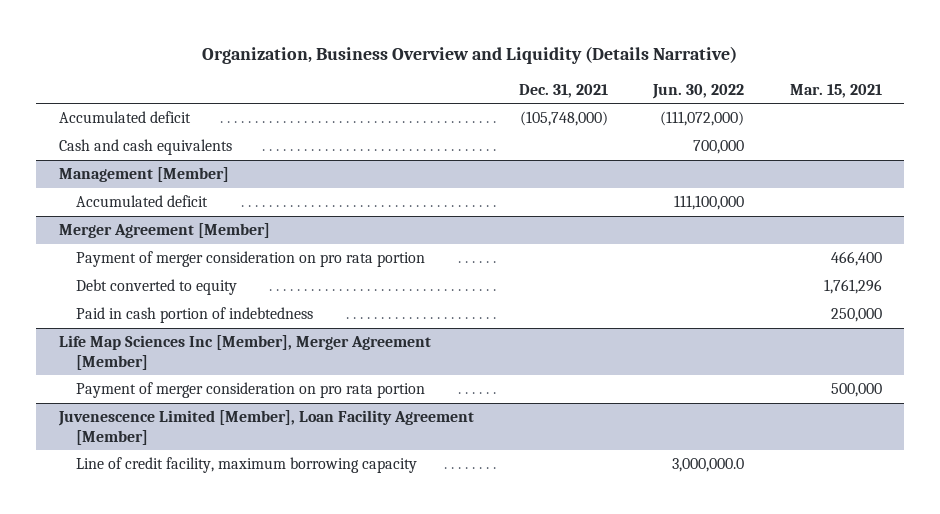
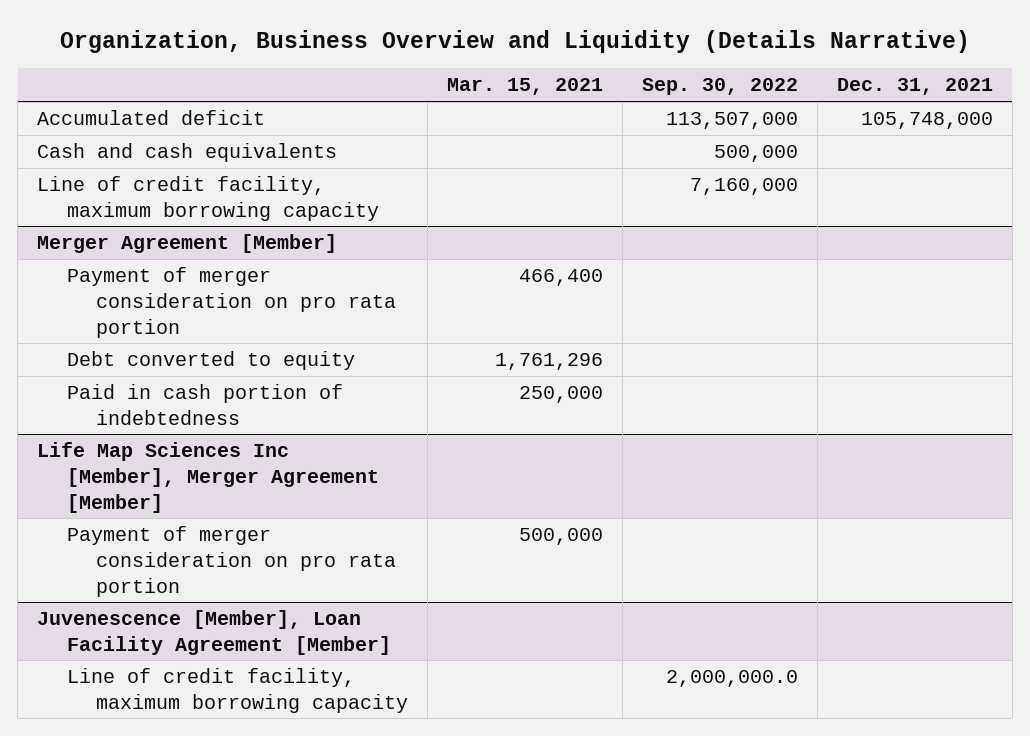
- | Dec. 31, 2021 | Jun. 30, 2022 | Mar. 15, 2021
+ | Mar. 15, 2021 | Sep. 30, 2022 | Dec. 31, 2021
- Accumulated deficit | (105,748,000) | (111,072,000) |
+ Accumulated deficit | | 113,507,000 | 105,748,000
- Management [Member]
- Accumulated deficit | | 111,100,000 |
+ Line of credit facility, maximum borrowing capacity | | 7,160,000 |
- Juvenescence Limited [Member], Loan Facility Agreement [Member]
+ Juvenescence [Member], Loan Facility Agreement [Member]

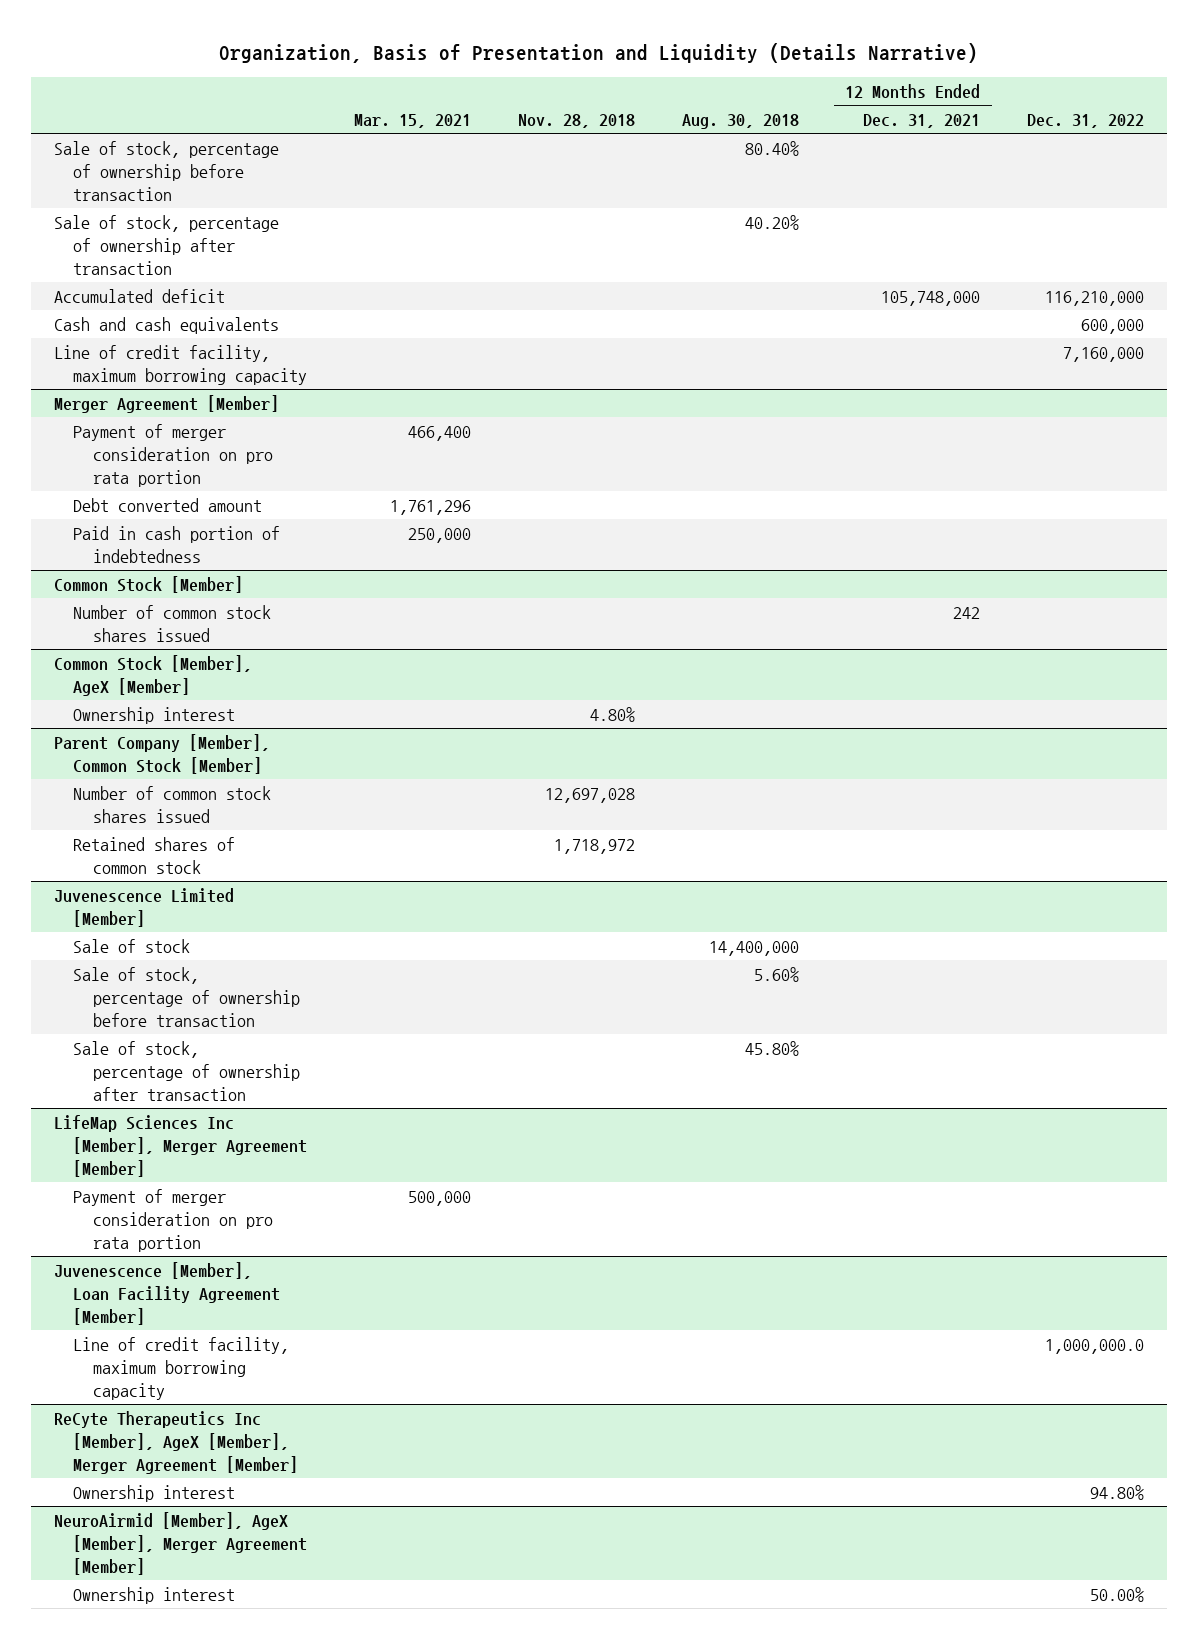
- Organization, Business Overview and Liquidity (Details Narrative)
+ Organization, Basis of Presentation and Liquidity (Details Narrative)
- | Mar. 15, 2021 | Sep. 30, 2022 | Dec. 31, 2021
+ | Mar. 15, 2021 | Nov. 28, 2018 | Aug. 30, 2018 | 12 Months Ended Dec. 31, 2021 | Dec. 31, 2022
+ Sale of stock, percentage of ownership before transaction | | | 80.40% | |
+ Sale of stock, percentage of ownership after transaction | | | 40.20% | |
@ Merger Agreement [Member]
- Debt converted to equity | 1,761,296 | |
+ Debt converted amount | 1,761,296 | | | |
- Life Map Sciences Inc [Member], Merger Agreement [Member]
+ Common Stock [Member]
+ Number of common stock shares issued | | | | 242 |
+ Common Stock [Member], AgeX [Member]
+ Ownership interest | | 4.80% | | |
+ Parent Company [Member], Common Stock [Member]
+ Number of common stock shares issued | | 12,697,028 | | |
+ Retained shares of common stock | | 1,718,972 | | |
+ Juvenescence Limited [Member]
+ Sale of stock | | | 14,400,000 | |
+ Sale of stock, percentage of ownership before transaction | | | 5.60% | |
+ Sale of stock, percentage of ownership after transaction | | | 45.80% | |
+ LifeMap Sciences Inc [Member], Merger Agreement [Member]
+ ReCyte Therapeutics Inc [Member], AgeX [Member], Merger Agreement [Member]
+ Ownership interest | | | | | 94.80%
+ NeuroAirmid [Member], AgeX [Member], Merger Agreement [Member]
+ Ownership interest | | | | | 50.00%

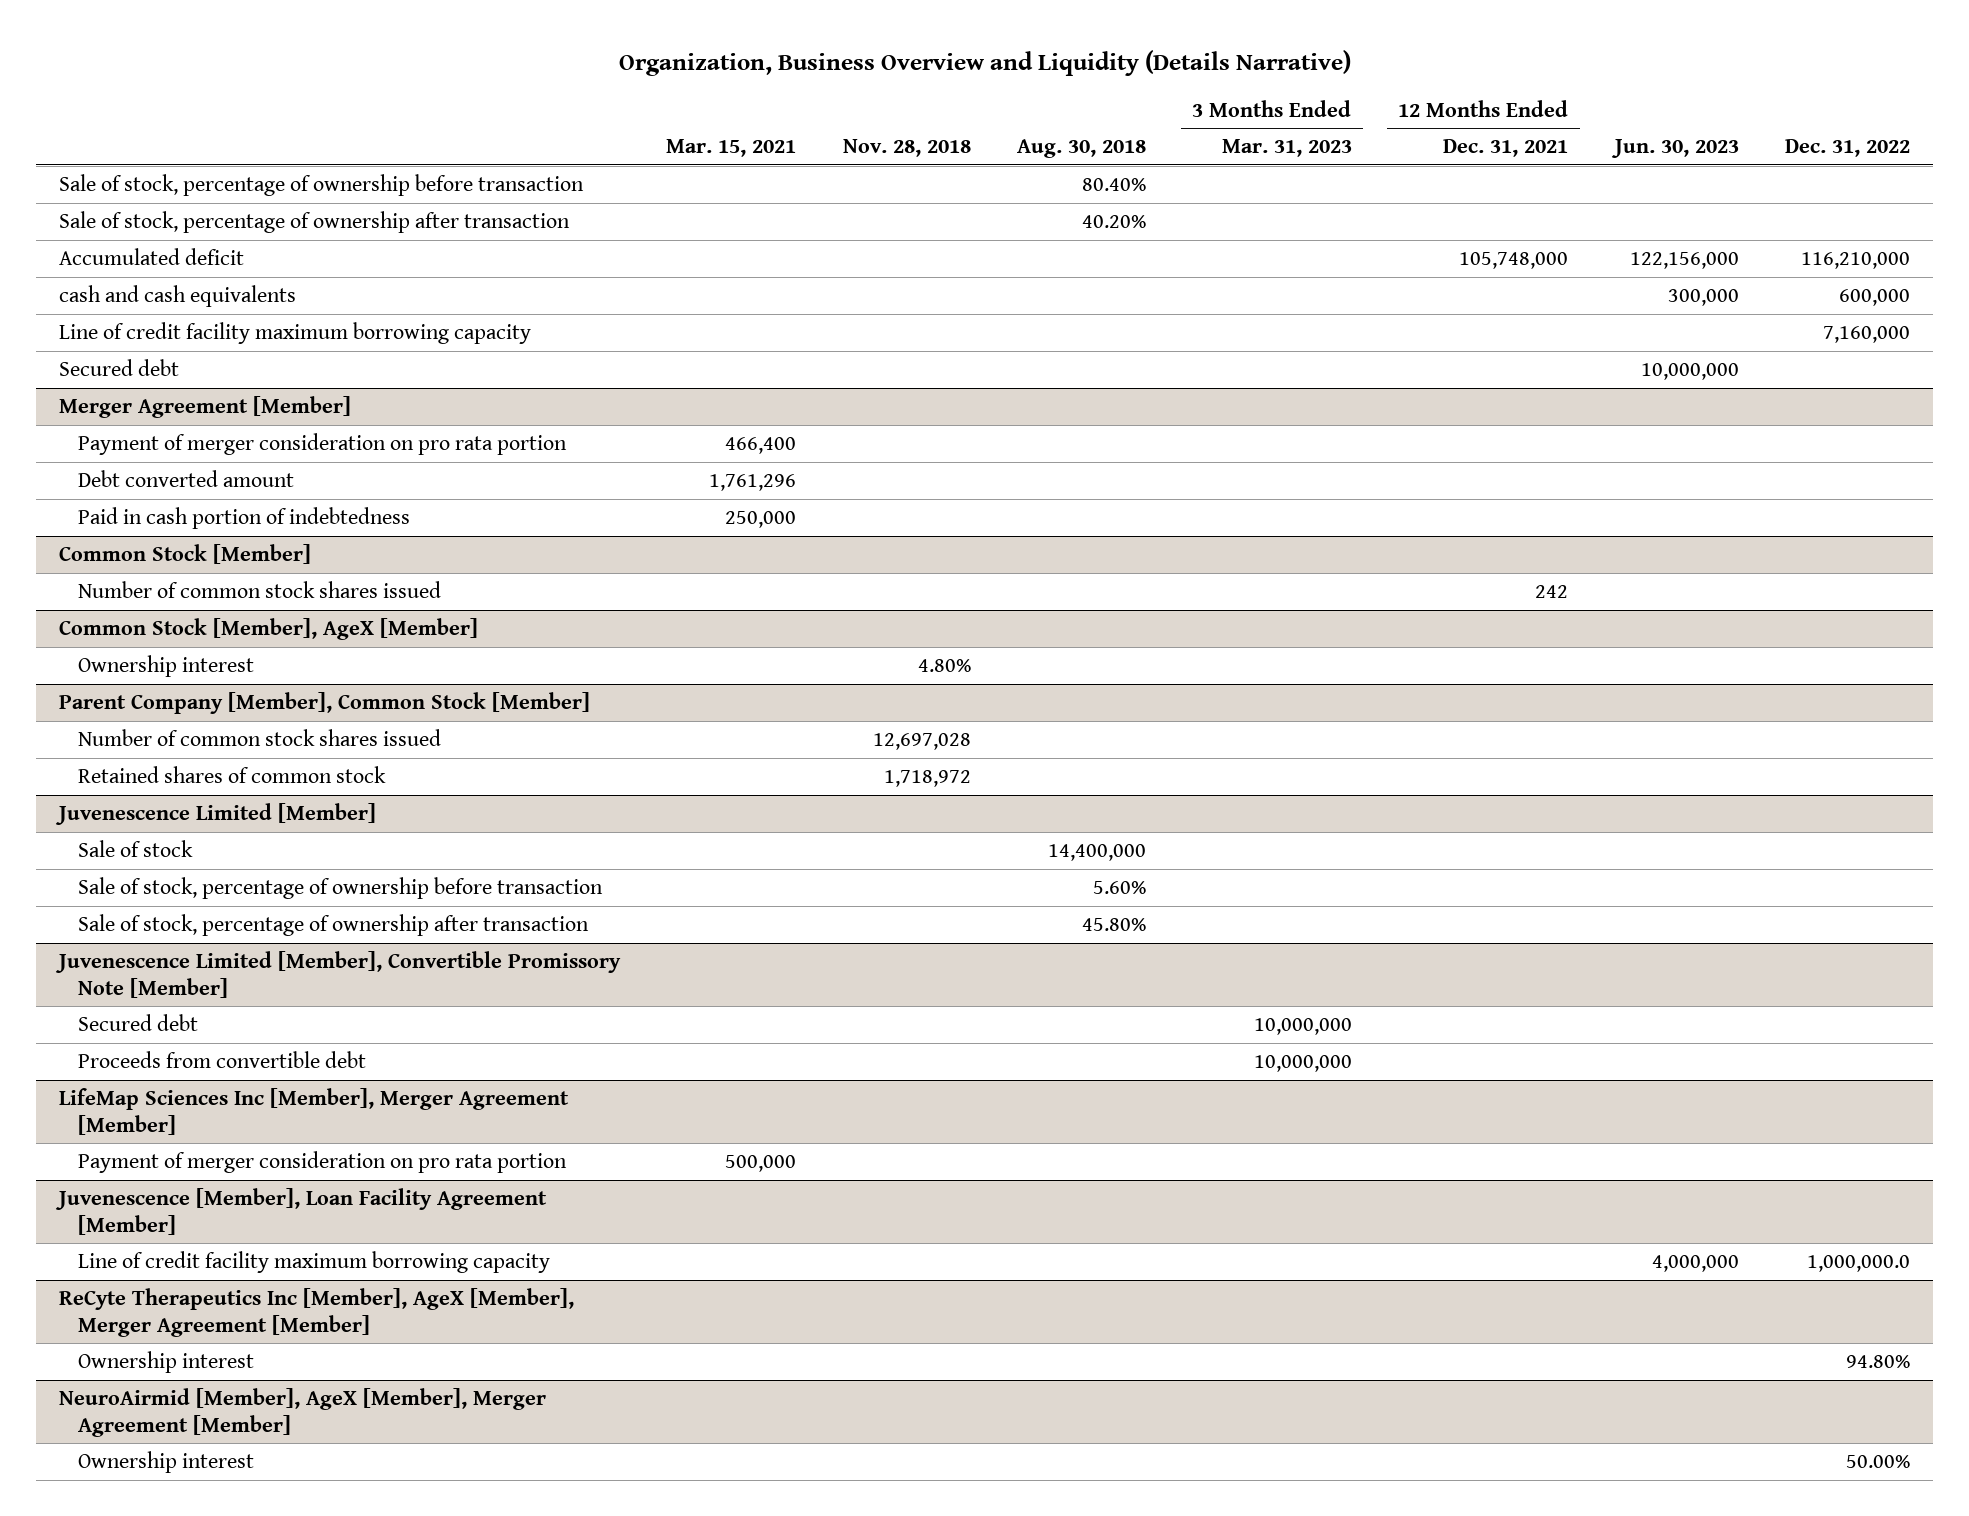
- Organization, Basis of Presentation and Liquidity (Details Narrative)
+ Organization, Business Overview and Liquidity (Details Narrative)
- | Mar. 15, 2021 | Nov. 28, 2018 | Aug. 30, 2018 | 12 Months Ended Dec. 31, 2021 | Dec. 31, 2022
+ | Mar. 15, 2021 | Nov. 28, 2018 | Aug. 30, 2018 | 3 Months Ended Mar. 31, 2023 | 12 Months Ended Dec. 31, 2021 | Jun. 30, 2023 | Dec. 31, 2022
- Cash and cash equivalents | | | | | 600,000
- Line of credit facility, maximum borrowing capacity | | | | | 7,160,000
+ cash and cash equivalents | | | | | | 300,000 | 600,000
+ Line of credit facility maximum borrowing capacity | | | | | | | 7,160,000
+ Secured debt | | | | | | 10,000,000 |
+ Juvenescence Limited [Member], Convertible Promissory Note [Member]
+ Secured debt | | | | 10,000,000 | | |
+ Proceeds from convertible debt | | | | 10,000,000 | | |
@ Juvenescence [Member], Loan Facility Agreement [Member]
- Line of credit facility, maximum borrowing capacity | | | | | 1,000,000.0
+ Line of credit facility maximum borrowing capacity | | | | | | 4,000,000 | 1,000,000.0

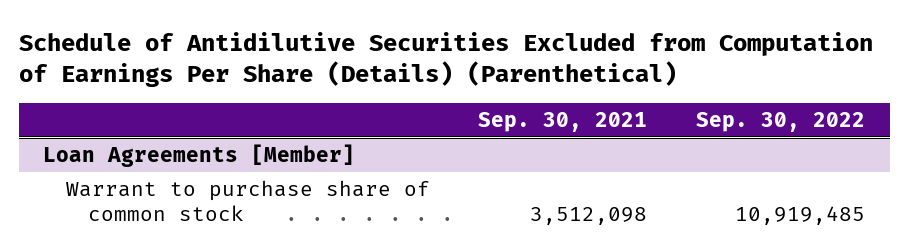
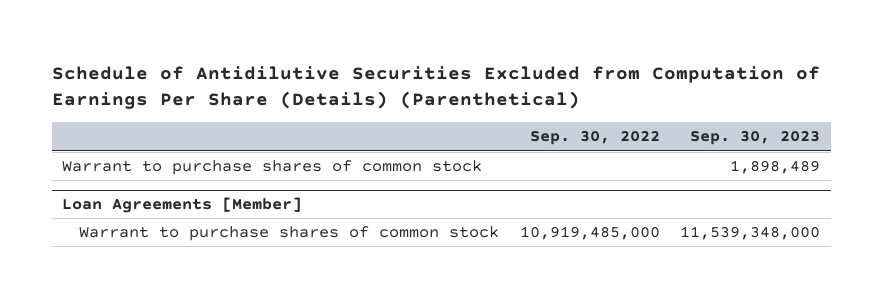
- | Sep. 30, 2021 | Sep. 30, 2022
+ | Sep. 30, 2022 | Sep. 30, 2023
+ Warrant to purchase shares of common stock | | 1,898,489
@ Loan Agreements [Member]
- Warrant to purchase share of common stock | 3,512,098 | 10,919,485
+ Warrant to purchase shares of common stock | 10,919,485,000 | 11,539,348,000

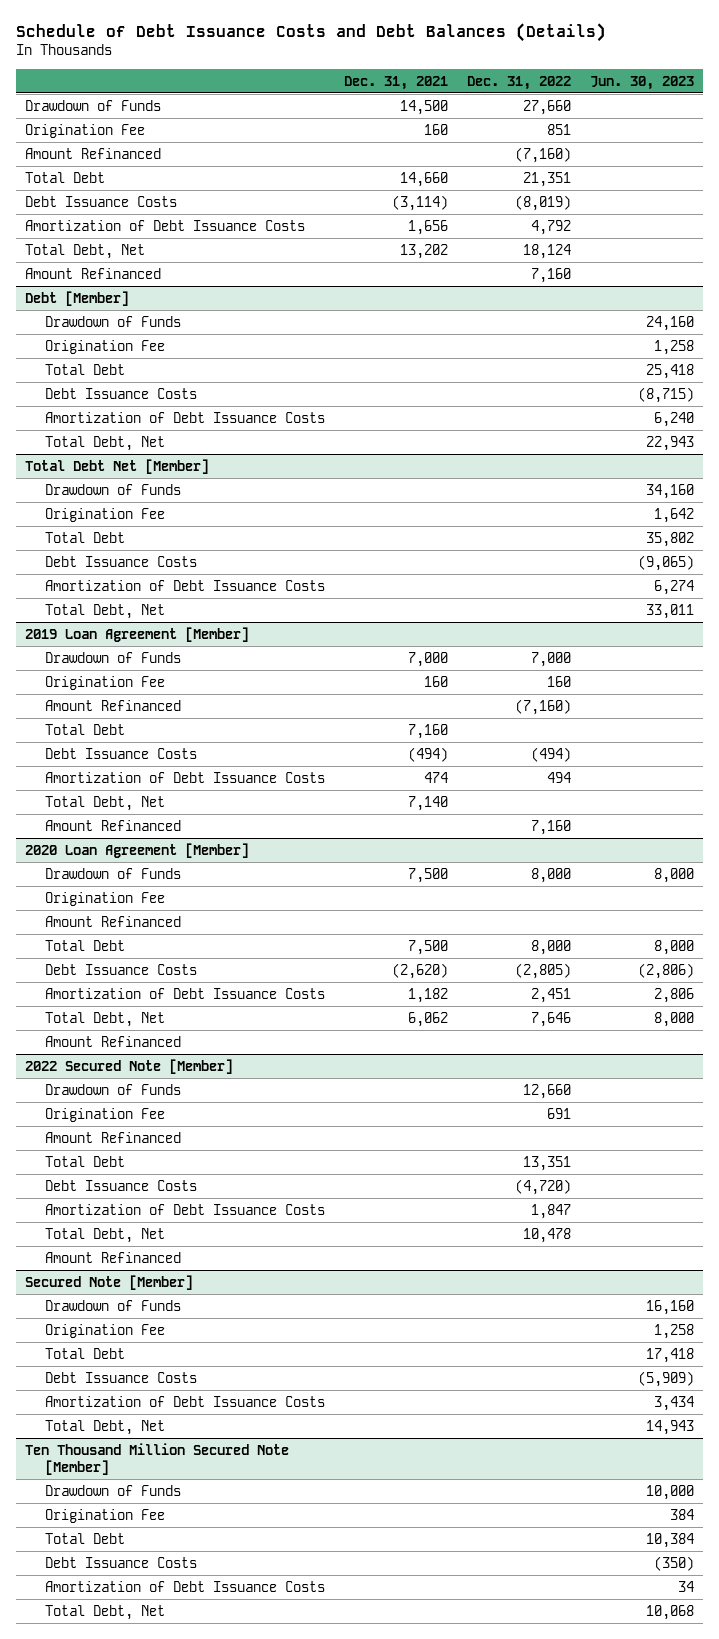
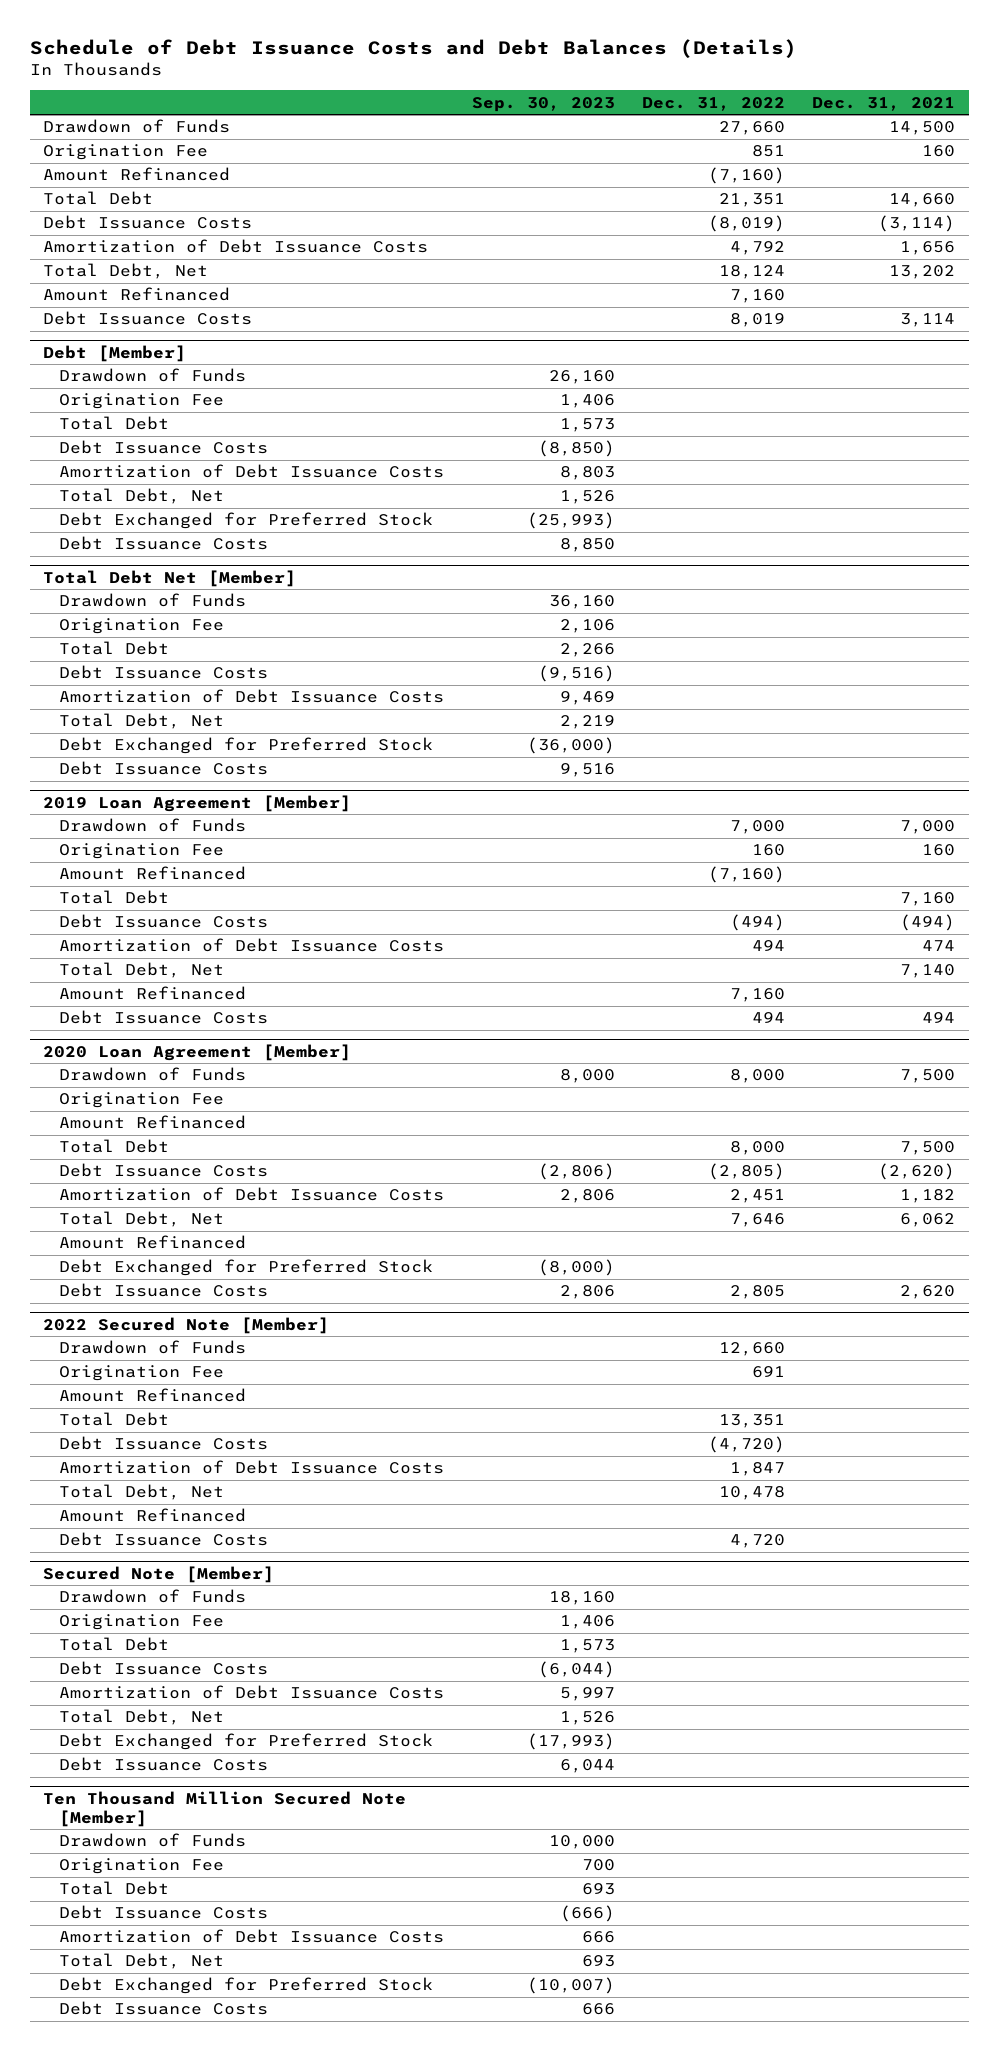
- | Dec. 31, 2021 | Dec. 31, 2022 | Jun. 30, 2023
+ | Sep. 30, 2023 | Dec. 31, 2022 | Dec. 31, 2021
+ Debt Issuance Costs | | 8,019 | 3,114
@ Debt [Member]
+ Debt Exchanged for Preferred Stock | (25,993) | |
+ Debt Issuance Costs | 8,850 | |
@ Total Debt Net [Member]
+ Debt Exchanged for Preferred Stock | (36,000) | |
+ Debt Issuance Costs | 9,516 | |
@ 2019 Loan Agreement [Member]
+ Debt Issuance Costs | | 494 | 494
@ 2020 Loan Agreement [Member]
+ Debt Exchanged for Preferred Stock | (8,000) | |
+ Debt Issuance Costs | 2,806 | 2,805 | 2,620
@ 2022 Secured Note [Member]
+ Debt Issuance Costs | | 4,720 |
@ Secured Note [Member]
+ Debt Exchanged for Preferred Stock | (17,993) | |
+ Debt Issuance Costs | 6,044 | |
@ Ten Thousand Million Secured Note [Member]
+ Debt Exchanged for Preferred Stock | (10,007) | |
+ Debt Issuance Costs | 666 | |

